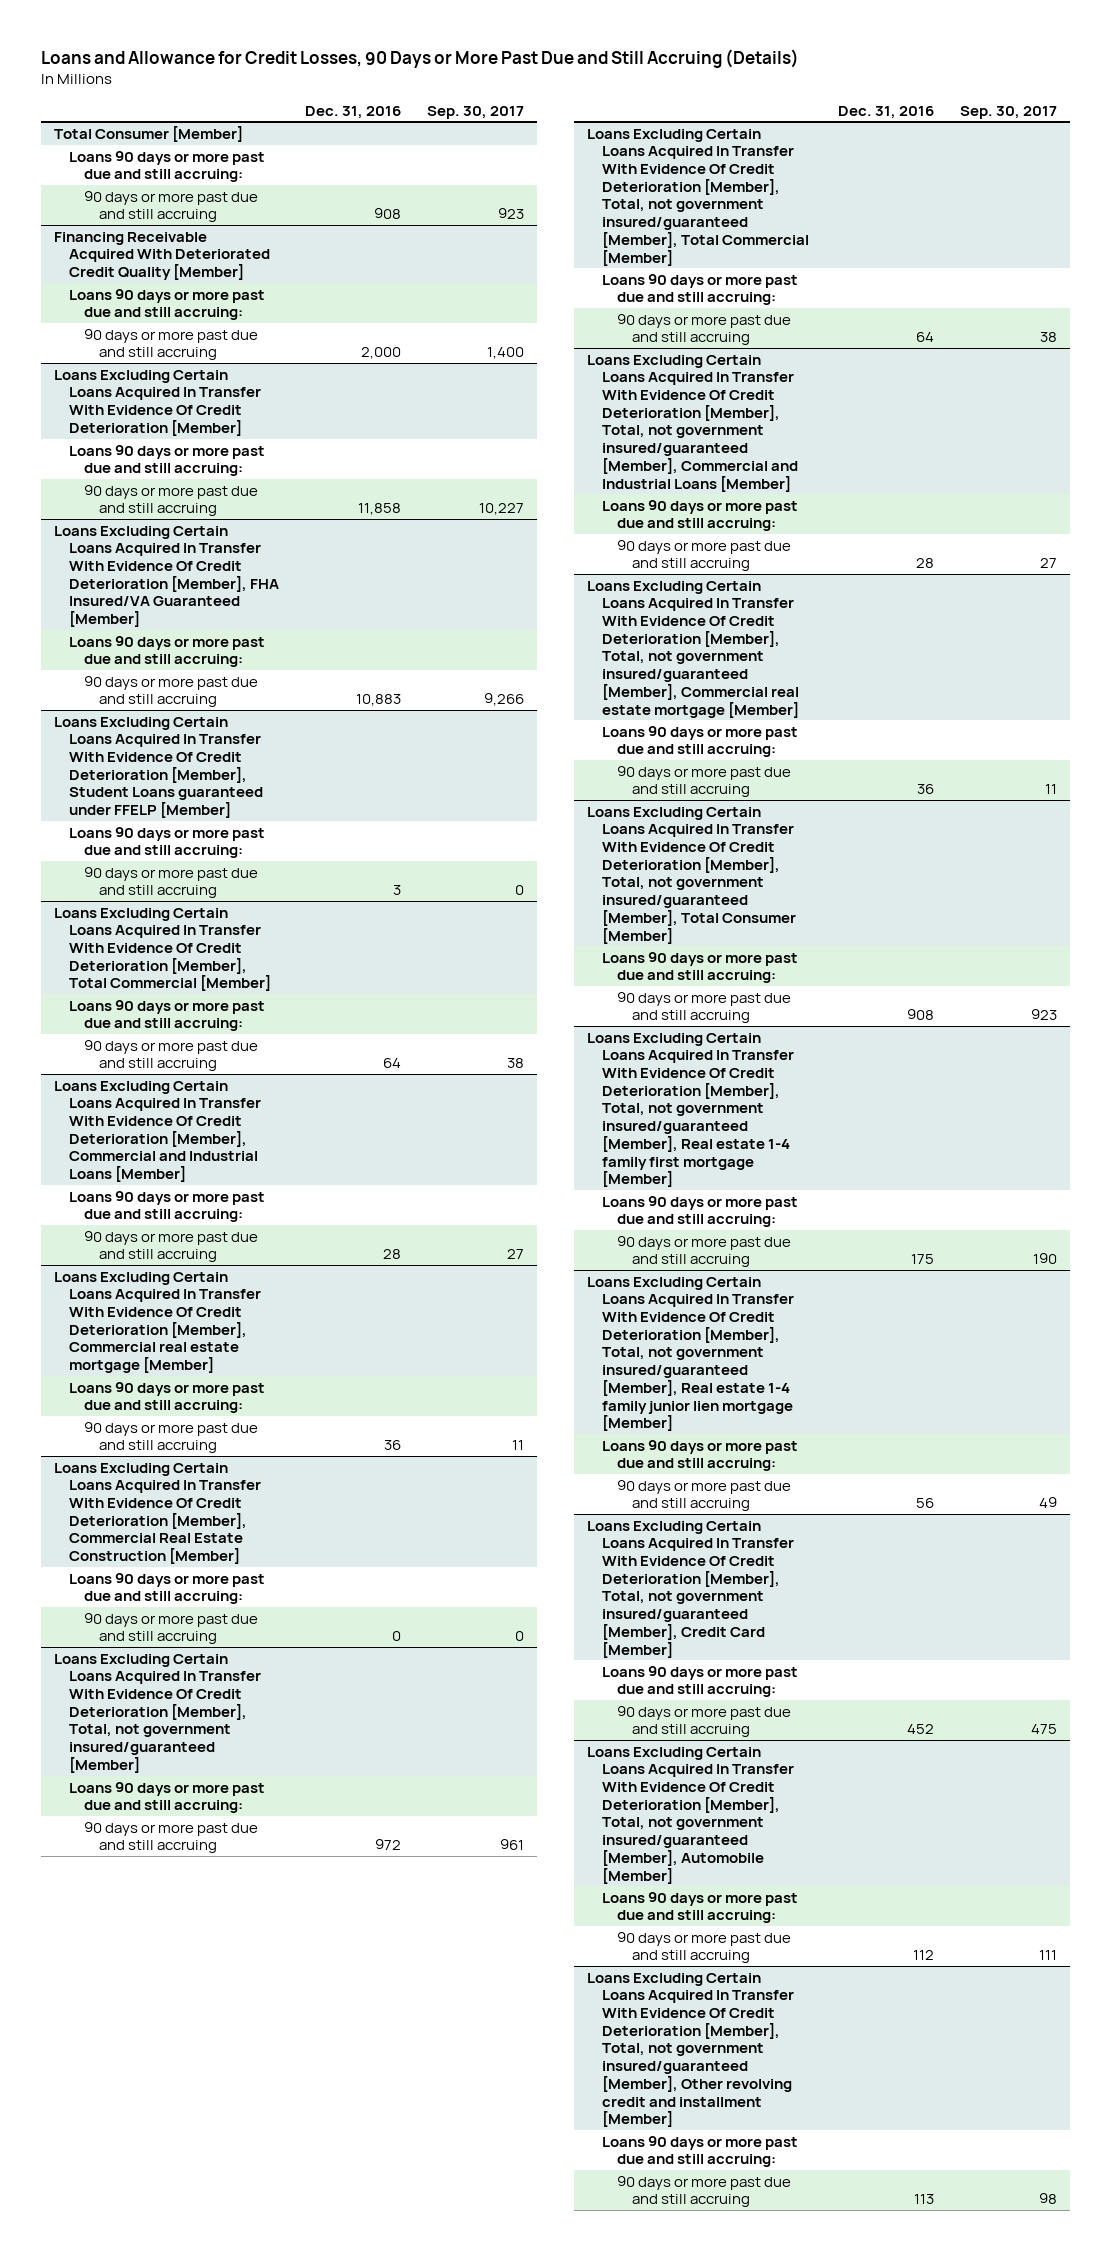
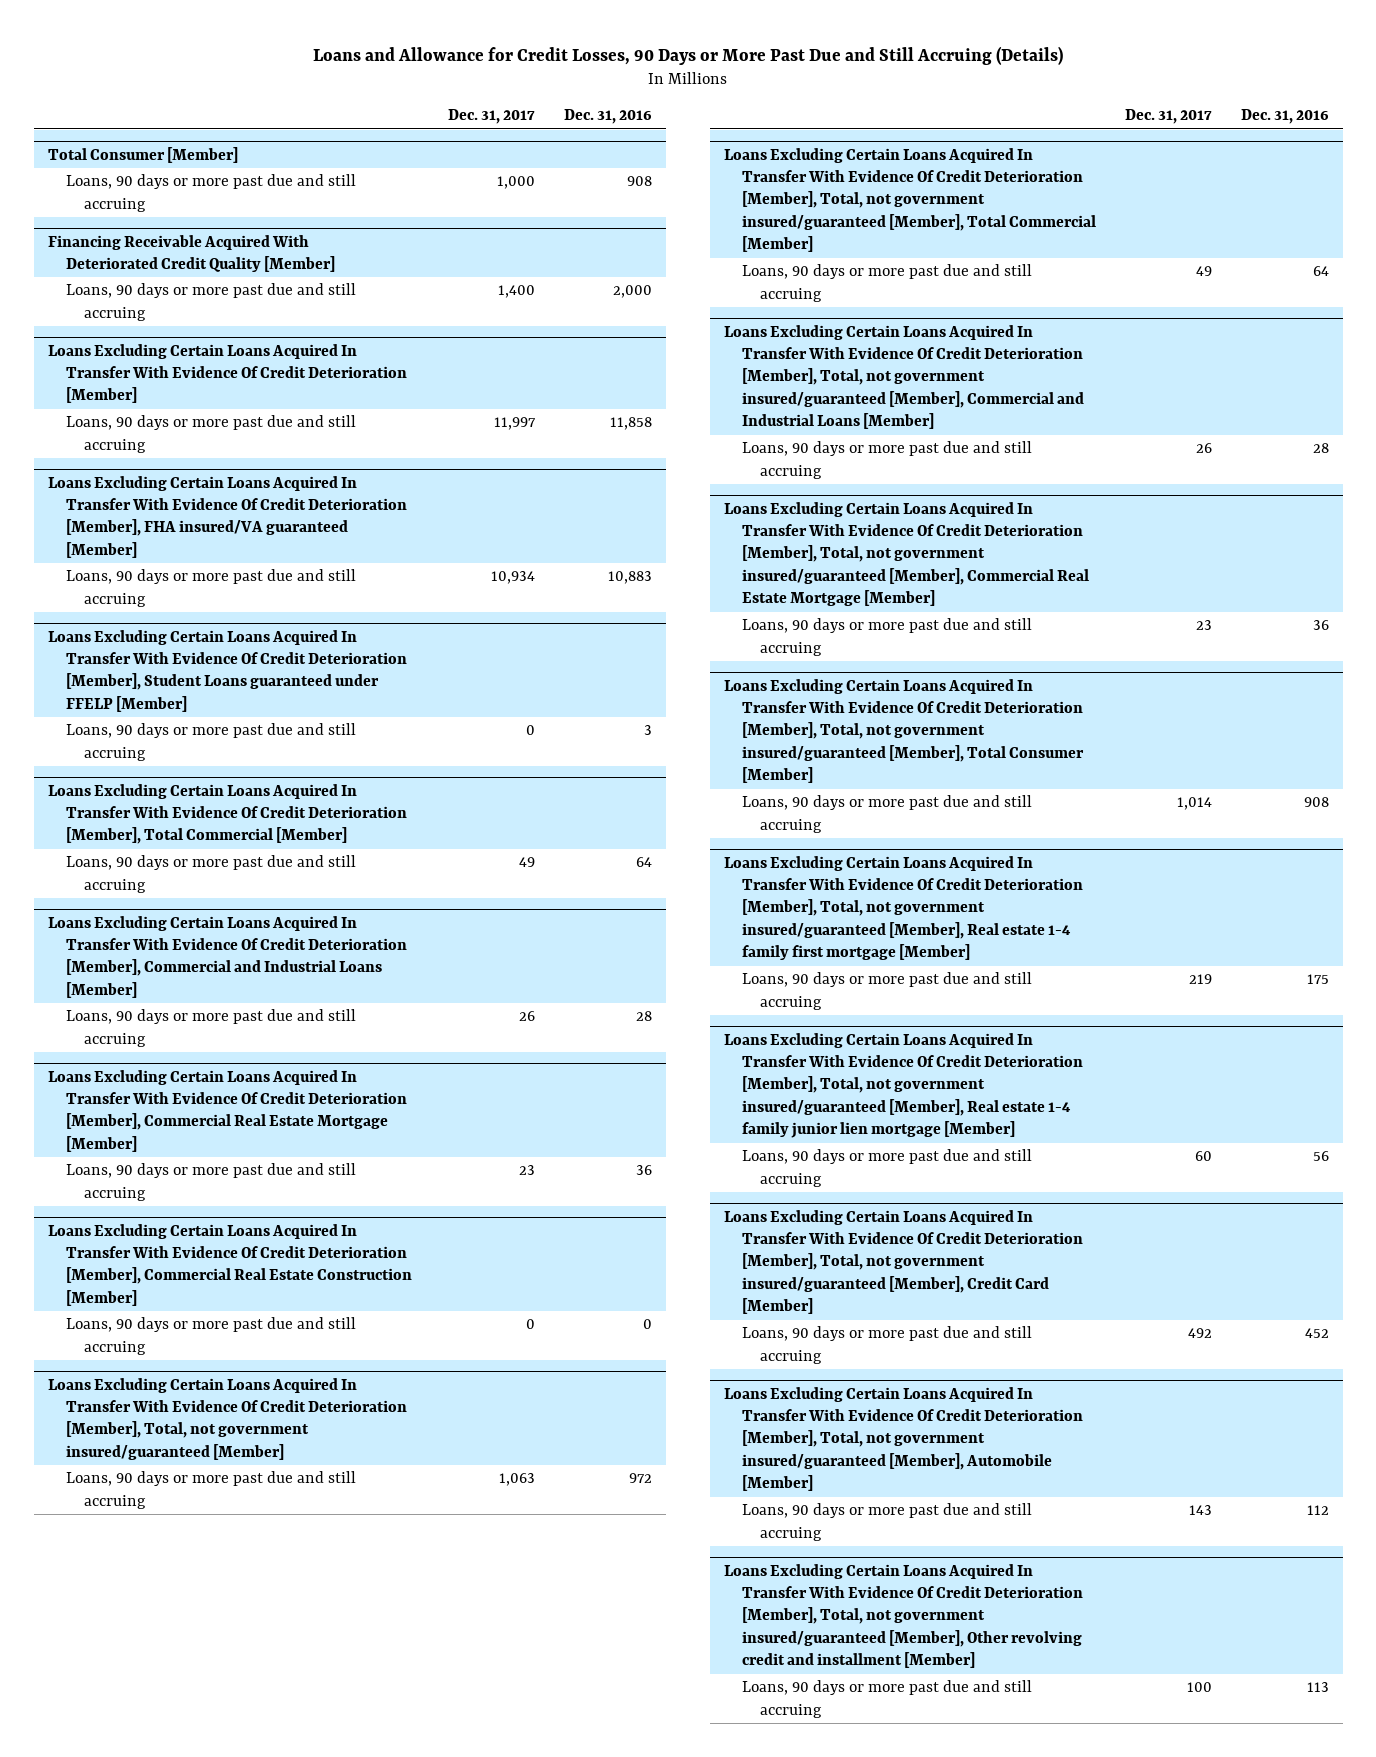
- | Dec. 31, 2016 | Sep. 30, 2017
+ | Dec. 31, 2017 | Dec. 31, 2016
@ Total Consumer [Member]
- Loans 90 days or more past due and still accruing:
- 90 days or more past due and still accruing | 908 | 923
+ Loans, 90 days or more past due and still accruing | 1,000 | 908
@ Financing Receivable Acquired With Deteriorated Credit Quality [Member]
- Loans 90 days or more past due and still accruing:
- 90 days or more past due and still accruing | 2,000 | 1,400
+ Loans, 90 days or more past due and still accruing | 1,400 | 2,000
@ Loans Excluding Certain Loans Acquired In Transfer With Evidence Of Credit Deterioration [Member]
- Loans 90 days or more past due and still accruing:
- 90 days or more past due and still accruing | 11,858 | 10,227
- Loans Excluding Certain Loans Acquired In Transfer With Evidence Of Credit Deterioration [Member], FHA Insured/VA Guaranteed [Member]
- Loans 90 days or more past due and still accruing:
- 90 days or more past due and still accruing | 10,883 | 9,266
@ Loans Excluding Certain Loans Acquired In Transfer With Evidence Of Credit Deterioration [Member]
+ Loans, 90 days or more past due and still accruing | 11,997 | 11,858
+ Loans Excluding Certain Loans Acquired In Transfer With Evidence Of Credit Deterioration [Member], FHA insured/VA guaranteed [Member]
+ Loans, 90 days or more past due and still accruing | 10,934 | 10,883
@ Loans Excluding Certain Loans Acquired In Transfer With Evidence Of Credit Deterioration [Member], Student Loans guaranteed under FFELP [Member]
- Loans 90 days or more past due and still accruing:
- 90 days or more past due and still accruing | 3 | 0
+ Loans, 90 days or more past due and still accruing | 0 | 3
@ Loans Excluding Certain Loans Acquired In Transfer With Evidence Of Credit Deterioration [Member], Total Commercial [Member]
- Loans 90 days or more past due and still accruing:
- 90 days or more past due and still accruing | 64 | 38
+ Loans, 90 days or more past due and still accruing | 49 | 64
@ Loans Excluding Certain Loans Acquired In Transfer With Evidence Of Credit Deterioration [Member], Commercial and Industrial Loans [Member]
- Loans 90 days or more past due and still accruing:
- 90 days or more past due and still accruing | 28 | 27
- Loans Excluding Certain Loans Acquired In Transfer With Evidence Of Credit Deterioration [Member], Commercial real estate mortgage [Member]
- Loans 90 days or more past due and still accruing:
- 90 days or more past due and still accruing | 36 | 11
@ Loans Excluding Certain Loans Acquired In Transfer With Evidence Of Credit Deterioration [Member], Commercial and Industrial Loans [Member]
+ Loans, 90 days or more past due and still accruing | 26 | 28
+ Loans Excluding Certain Loans Acquired In Transfer With Evidence Of Credit Deterioration [Member], Commercial Real Estate Mortgage [Member]
+ Loans, 90 days or more past due and still accruing | 23 | 36
@ Loans Excluding Certain Loans Acquired In Transfer With Evidence Of Credit Deterioration [Member], Commercial Real Estate Construction [Member]
- Loans 90 days or more past due and still accruing:
- 90 days or more past due and still accruing | 0 | 0
+ Loans, 90 days or more past due and still accruing | 0 | 0
@ Loans Excluding Certain Loans Acquired In Transfer With Evidence Of Credit Deterioration [Member], Total, not government insured/guaranteed [Member]
- Loans 90 days or more past due and still accruing:
- 90 days or more past due and still accruing | 972 | 961
+ Loans, 90 days or more past due and still accruing | 1,063 | 972
@ Loans Excluding Certain Loans Acquired In Transfer With Evidence Of Credit Deterioration [Member], Total, not government insured/guaranteed [Member], Total Commercial [Member]
- Loans 90 days or more past due and still accruing:
- 90 days or more past due and still accruing | 64 | 38
+ Loans, 90 days or more past due and still accruing | 49 | 64
@ Loans Excluding Certain Loans Acquired In Transfer With Evidence Of Credit Deterioration [Member], Total, not government insured/guaranteed [Member], Commercial and Industrial Loans [Member]
- Loans 90 days or more past due and still accruing:
- 90 days or more past due and still accruing | 28 | 27
- Loans Excluding Certain Loans Acquired In Transfer With Evidence Of Credit Deterioration [Member], Total, not government insured/guaranteed [Member], Commercial real estate mortgage [Member]
- Loans 90 days or more past due and still accruing:
- 90 days or more past due and still accruing | 36 | 11
@ Loans Excluding Certain Loans Acquired In Transfer With Evidence Of Credit Deterioration [Member], Total, not government insured/guaranteed [Member], Commercial and Industrial Loans [Member]
+ Loans, 90 days or more past due and still accruing | 26 | 28
+ Loans Excluding Certain Loans Acquired In Transfer With Evidence Of Credit Deterioration [Member], Total, not government insured/guaranteed [Member], Commercial Real Estate Mortgage [Member]
+ Loans, 90 days or more past due and still accruing | 23 | 36
@ Loans Excluding Certain Loans Acquired In Transfer With Evidence Of Credit Deterioration [Member], Total, not government insured/guaranteed [Member], Total Consumer [Member]
- Loans 90 days or more past due and still accruing:
- 90 days or more past due and still accruing | 908 | 923
+ Loans, 90 days or more past due and still accruing | 1,014 | 908
@ Loans Excluding Certain Loans Acquired In Transfer With Evidence Of Credit Deterioration [Member], Total, not government insured/guaranteed [Member], Real estate 1-4 family first mortgage [Member]
- Loans 90 days or more past due and still accruing:
- 90 days or more past due and still accruing | 175 | 190
+ Loans, 90 days or more past due and still accruing | 219 | 175
@ Loans Excluding Certain Loans Acquired In Transfer With Evidence Of Credit Deterioration [Member], Total, not government insured/guaranteed [Member], Real estate 1-4 family junior lien mortgage [Member]
- Loans 90 days or more past due and still accruing:
- 90 days or more past due and still accruing | 56 | 49
+ Loans, 90 days or more past due and still accruing | 60 | 56
@ Loans Excluding Certain Loans Acquired In Transfer With Evidence Of Credit Deterioration [Member], Total, not government insured/guaranteed [Member], Credit Card [Member]
- Loans 90 days or more past due and still accruing:
- 90 days or more past due and still accruing | 452 | 475
+ Loans, 90 days or more past due and still accruing | 492 | 452
@ Loans Excluding Certain Loans Acquired In Transfer With Evidence Of Credit Deterioration [Member], Total, not government insured/guaranteed [Member], Automobile [Member]
- Loans 90 days or more past due and still accruing:
- 90 days or more past due and still accruing | 112 | 111
+ Loans, 90 days or more past due and still accruing | 143 | 112
@ Loans Excluding Certain Loans Acquired In Transfer With Evidence Of Credit Deterioration [Member], Total, not government insured/guaranteed [Member], Other revolving credit and installment [Member]
- Loans 90 days or more past due and still accruing:
- 90 days or more past due and still accruing | 113 | 98
+ Loans, 90 days or more past due and still accruing | 100 | 113

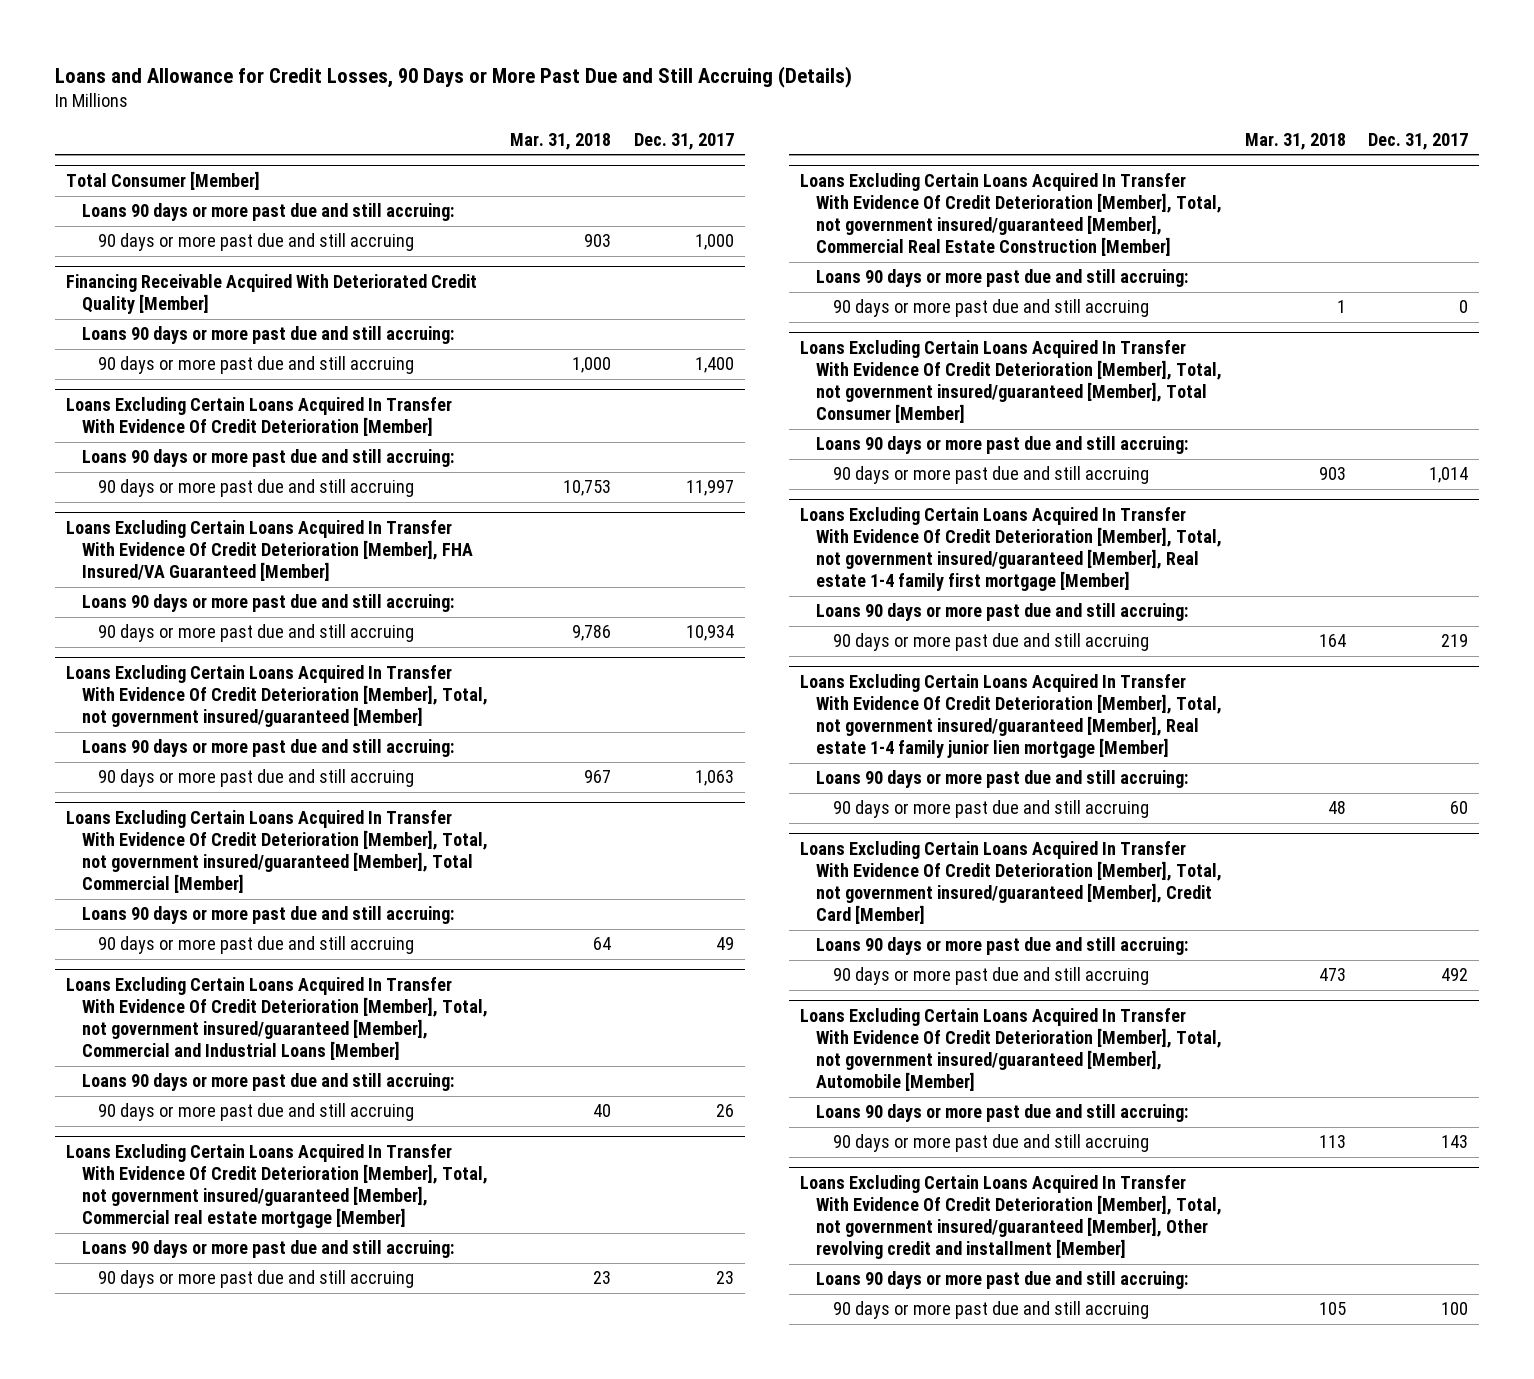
- | Dec. 31, 2017 | Dec. 31, 2016
+ | Mar. 31, 2018 | Dec. 31, 2017
@ Total Consumer [Member]
- Loans, 90 days or more past due and still accruing | 1,000 | 908
+ Loans 90 days or more past due and still accruing:
+ 90 days or more past due and still accruing | 903 | 1,000
@ Financing Receivable Acquired With Deteriorated Credit Quality [Member]
- Loans, 90 days or more past due and still accruing | 1,400 | 2,000
+ Loans 90 days or more past due and still accruing:
+ 90 days or more past due and still accruing | 1,000 | 1,400
@ Loans Excluding Certain Loans Acquired In Transfer With Evidence Of Credit Deterioration [Member]
- Loans, 90 days or more past due and still accruing | 11,997 | 11,858
- Loans Excluding Certain Loans Acquired In Transfer With Evidence Of Credit Deterioration [Member], FHA insured/VA guaranteed [Member]
- Loans, 90 days or more past due and still accruing | 10,934 | 10,883
- Loans Excluding Certain Loans Acquired In Transfer With Evidence Of Credit Deterioration [Member], Student Loans guaranteed under FFELP [Member]
- Loans, 90 days or more past due and still accruing | 0 | 3
- Loans Excluding Certain Loans Acquired In Transfer With Evidence Of Credit Deterioration [Member], Total Commercial [Member]
- Loans, 90 days or more past due and still accruing | 49 | 64
- Loans Excluding Certain Loans Acquired In Transfer With Evidence Of Credit Deterioration [Member], Commercial and Industrial Loans [Member]
- Loans, 90 days or more past due and still accruing | 26 | 28
- Loans Excluding Certain Loans Acquired In Transfer With Evidence Of Credit Deterioration [Member], Commercial Real Estate Mortgage [Member]
- Loans, 90 days or more past due and still accruing | 23 | 36
- Loans Excluding Certain Loans Acquired In Transfer With Evidence Of Credit Deterioration [Member], Commercial Real Estate Construction [Member]
- Loans, 90 days or more past due and still accruing | 0 | 0
@ Loans Excluding Certain Loans Acquired In Transfer With Evidence Of Credit Deterioration [Member]
+ Loans 90 days or more past due and still accruing:
+ 90 days or more past due and still accruing | 10,753 | 11,997
+ Loans Excluding Certain Loans Acquired In Transfer With Evidence Of Credit Deterioration [Member], FHA Insured/VA Guaranteed [Member]
+ Loans 90 days or more past due and still accruing:
+ 90 days or more past due and still accruing | 9,786 | 10,934
@ Loans Excluding Certain Loans Acquired In Transfer With Evidence Of Credit Deterioration [Member], Total, not government insured/guaranteed [Member]
- Loans, 90 days or more past due and still accruing | 1,063 | 972
+ Loans 90 days or more past due and still accruing:
+ 90 days or more past due and still accruing | 967 | 1,063
@ Loans Excluding Certain Loans Acquired In Transfer With Evidence Of Credit Deterioration [Member], Total, not government insured/guaranteed [Member], Total Commercial [Member]
- Loans, 90 days or more past due and still accruing | 49 | 64
+ Loans 90 days or more past due and still accruing:
+ 90 days or more past due and still accruing | 64 | 49
@ Loans Excluding Certain Loans Acquired In Transfer With Evidence Of Credit Deterioration [Member], Total, not government insured/guaranteed [Member], Commercial and Industrial Loans [Member]
- Loans, 90 days or more past due and still accruing | 26 | 28
- Loans Excluding Certain Loans Acquired In Transfer With Evidence Of Credit Deterioration [Member], Total, not government insured/guaranteed [Member], Commercial Real Estate Mortgage [Member]
- Loans, 90 days or more past due and still accruing | 23 | 36
@ Loans Excluding Certain Loans Acquired In Transfer With Evidence Of Credit Deterioration [Member], Total, not government insured/guaranteed [Member], Commercial and Industrial Loans [Member]
+ Loans 90 days or more past due and still accruing:
+ 90 days or more past due and still accruing | 40 | 26
+ Loans Excluding Certain Loans Acquired In Transfer With Evidence Of Credit Deterioration [Member], Total, not government insured/guaranteed [Member], Commercial real estate mortgage [Member]
+ Loans 90 days or more past due and still accruing:
+ 90 days or more past due and still accruing | 23 | 23
+ Loans Excluding Certain Loans Acquired In Transfer With Evidence Of Credit Deterioration [Member], Total, not government insured/guaranteed [Member], Commercial Real Estate Construction [Member]
+ Loans 90 days or more past due and still accruing:
+ 90 days or more past due and still accruing | 1 | 0
@ Loans Excluding Certain Loans Acquired In Transfer With Evidence Of Credit Deterioration [Member], Total, not government insured/guaranteed [Member], Total Consumer [Member]
- Loans, 90 days or more past due and still accruing | 1,014 | 908
+ Loans 90 days or more past due and still accruing:
+ 90 days or more past due and still accruing | 903 | 1,014
@ Loans Excluding Certain Loans Acquired In Transfer With Evidence Of Credit Deterioration [Member], Total, not government insured/guaranteed [Member], Real estate 1-4 family first mortgage [Member]
- Loans, 90 days or more past due and still accruing | 219 | 175
+ Loans 90 days or more past due and still accruing:
+ 90 days or more past due and still accruing | 164 | 219
@ Loans Excluding Certain Loans Acquired In Transfer With Evidence Of Credit Deterioration [Member], Total, not government insured/guaranteed [Member], Real estate 1-4 family junior lien mortgage [Member]
- Loans, 90 days or more past due and still accruing | 60 | 56
+ Loans 90 days or more past due and still accruing:
+ 90 days or more past due and still accruing | 48 | 60
@ Loans Excluding Certain Loans Acquired In Transfer With Evidence Of Credit Deterioration [Member], Total, not government insured/guaranteed [Member], Credit Card [Member]
- Loans, 90 days or more past due and still accruing | 492 | 452
+ Loans 90 days or more past due and still accruing:
+ 90 days or more past due and still accruing | 473 | 492
@ Loans Excluding Certain Loans Acquired In Transfer With Evidence Of Credit Deterioration [Member], Total, not government insured/guaranteed [Member], Automobile [Member]
- Loans, 90 days or more past due and still accruing | 143 | 112
+ Loans 90 days or more past due and still accruing:
+ 90 days or more past due and still accruing | 113 | 143
@ Loans Excluding Certain Loans Acquired In Transfer With Evidence Of Credit Deterioration [Member], Total, not government insured/guaranteed [Member], Other revolving credit and installment [Member]
- Loans, 90 days or more past due and still accruing | 100 | 113
+ Loans 90 days or more past due and still accruing:
+ 90 days or more past due and still accruing | 105 | 100

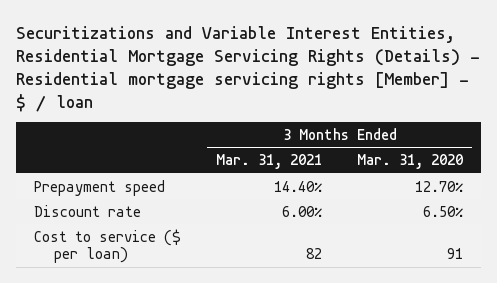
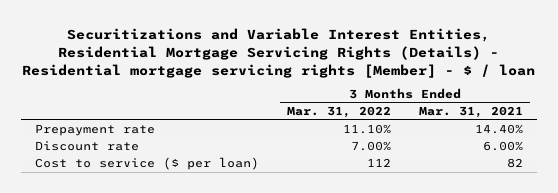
- | 3 Months Ended Mar. 31, 2021 | 3 Months Ended Mar. 31, 2020
+ | 3 Months Ended Mar. 31, 2022 | 3 Months Ended Mar. 31, 2021
- Prepayment speed | 14.40% | 12.70%
+ Prepayment rate | 11.10% | 14.40%

